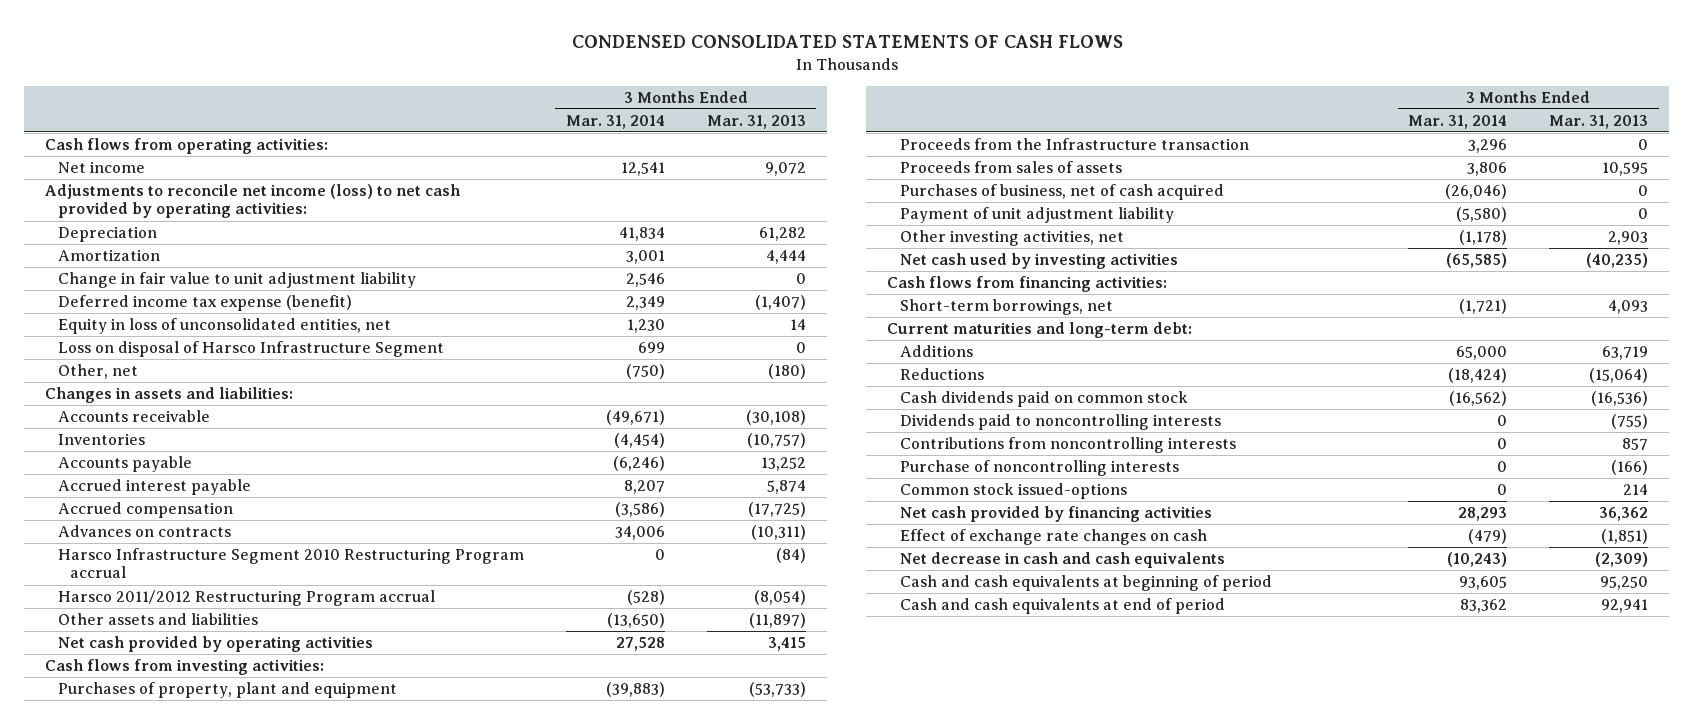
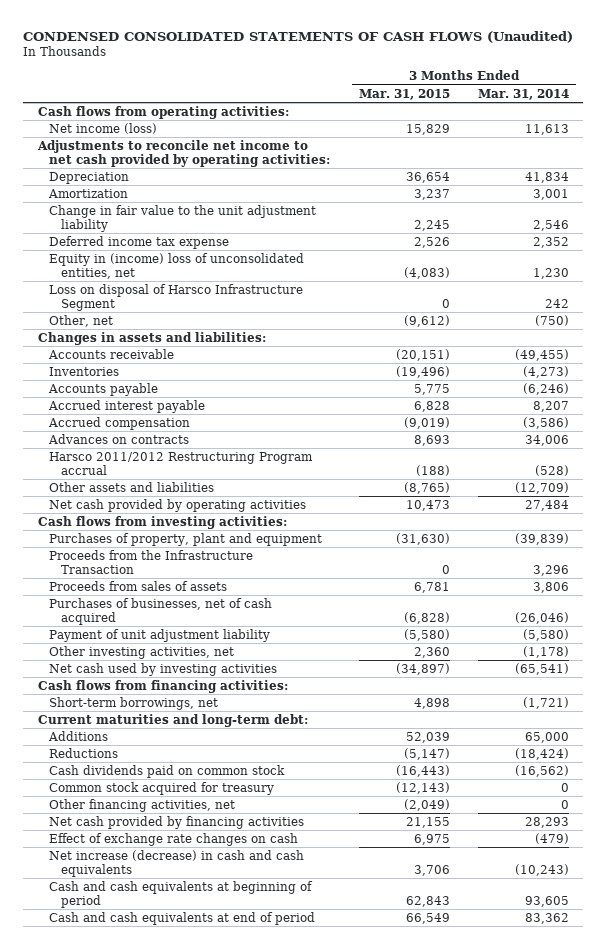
- CONDENSED CONSOLIDATED STATEMENTS OF CASH FLOWS
+ CONDENSED CONSOLIDATED STATEMENTS OF CASH FLOWS (Unaudited)
- | 3 Months Ended Mar. 31, 2014 | 3 Months Ended Mar. 31, 2013
+ | 3 Months Ended Mar. 31, 2015 | 3 Months Ended Mar. 31, 2014
- Net income | 12,541 | 9,072
- Adjustments to reconcile net income (loss) to net cash provided by operating activities:
+ Net income (loss) | 15,829 | 11,613
+ Adjustments to reconcile net income to net cash provided by operating activities:
- Change in fair value to unit adjustment liability | 2,546 | 0
- Deferred income tax expense (benefit) | 2,349 | (1,407)
- Equity in loss of unconsolidated entities, net | 1,230 | 14
- Loss on disposal of Harsco Infrastructure Segment | 699 | 0
+ Change in fair value to the unit adjustment liability | 2,245 | 2,546
+ Deferred income tax expense | 2,526 | 2,352
+ Equity in (income) loss of unconsolidated entities, net | (4,083) | 1,230
+ Loss on disposal of Harsco Infrastructure Segment | 0 | 242
- Accounts receivable | (49,671) | (30,108)
- Inventories | (4,454) | (10,757)
+ Accounts receivable | (20,151) | (49,455)
+ Inventories | (19,496) | (4,273)
- Harsco Infrastructure Segment 2010 Restructuring Program accrual | 0 | (84)
- Other assets and liabilities | (13,650) | (11,897)
- Net cash provided by operating activities | 27,528 | 3,415
+ Other assets and liabilities | (8,765) | (12,709)
+ Net cash provided by operating activities | 10,473 | 27,484
- Purchases of property, plant and equipment | (39,883) | (53,733)
- Proceeds from the Infrastructure transaction | 3,296 | 0
+ Purchases of property, plant and equipment | (31,630) | (39,839)
+ Proceeds from the Infrastructure Transaction | 0 | 3,296
- Purchases of business, net of cash acquired | (26,046) | 0
+ Purchases of businesses, net of cash acquired | (6,828) | (26,046)
- Net cash used by investing activities | (65,585) | (40,235)
+ Net cash used by investing activities | (34,897) | (65,541)
- Dividends paid to noncontrolling interests | 0 | (755)
- Contributions from noncontrolling interests | 0 | 857
- Purchase of noncontrolling interests | 0 | (166)
- Common stock issued-options | 0 | 214
+ Common stock acquired for treasury | (12,143) | 0
+ Other financing activities, net | (2,049) | 0
- Net decrease in cash and cash equivalents | (10,243) | (2,309)
+ Net increase (decrease) in cash and cash equivalents | 3,706 | (10,243)

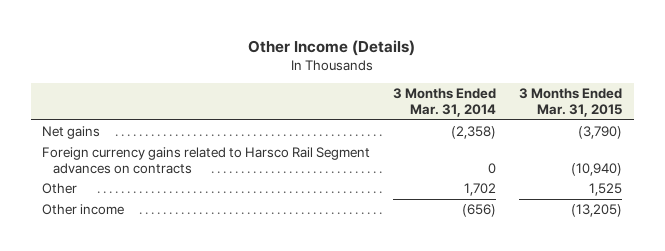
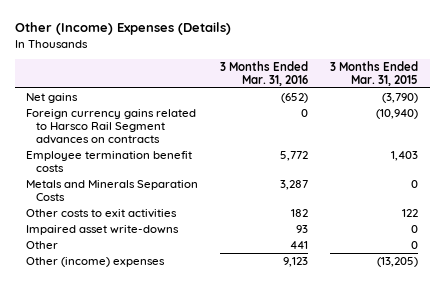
- Other Income (Details)
+ Other (Income) Expenses (Details)
- | 3 Months Ended Mar. 31, 2014 | 3 Months Ended Mar. 31, 2015
+ | 3 Months Ended Mar. 31, 2016 | 3 Months Ended Mar. 31, 2015
- Other | 1,702 | 1,525
- Other income | (656) | (13,205)
+ Employee termination benefit costs | 5,772 | 1,403
+ Metals and Minerals Separation Costs | 3,287 | 0
+ Other costs to exit activities | 182 | 122
+ Impaired asset write-downs | 93 | 0
+ Other | 441 | 0
+ Other (income) expenses | 9,123 | (13,205)

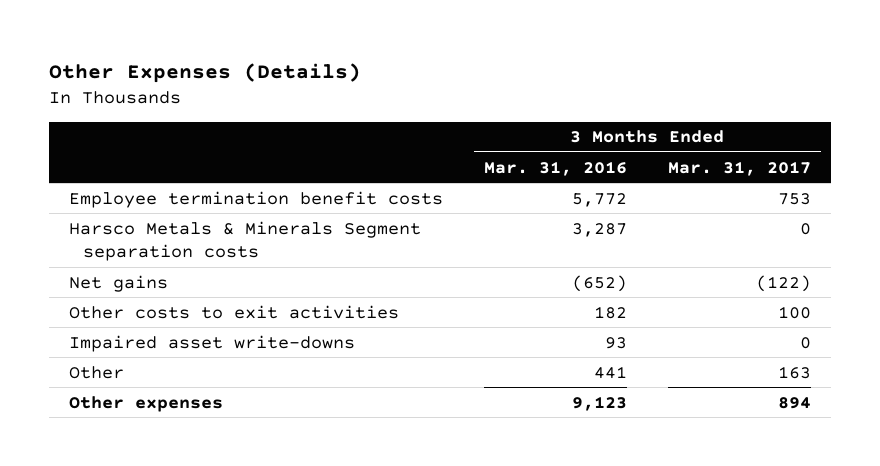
- Other (Income) Expenses (Details)
+ Other Expenses (Details)
- | 3 Months Ended Mar. 31, 2016 | 3 Months Ended Mar. 31, 2015
+ | 3 Months Ended Mar. 31, 2016 | 3 Months Ended Mar. 31, 2017
- Foreign currency gains related to Harsco Rail Segment advances on contracts | 0 | (10,940)
- Metals and Minerals Separation Costs | 3,287 | 0
+ Harsco Metals & Minerals Segment separation costs | 3,287 | 0
moved down: Net gains | (652) | (122)
- Other (income) expenses | 9,123 | (13,205)
+ Other expenses | 9,123 | 894

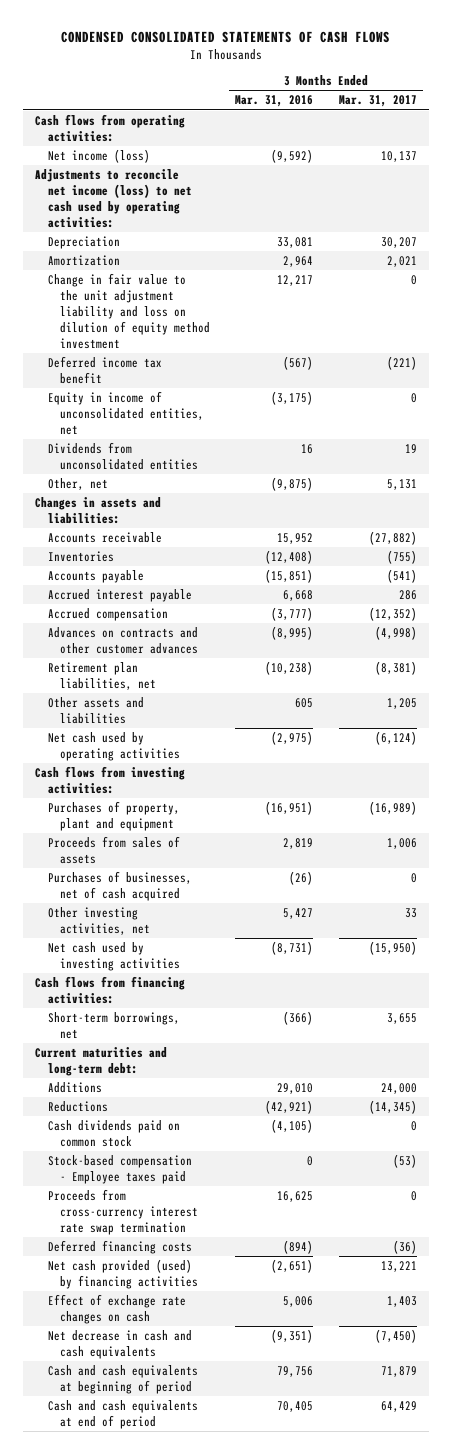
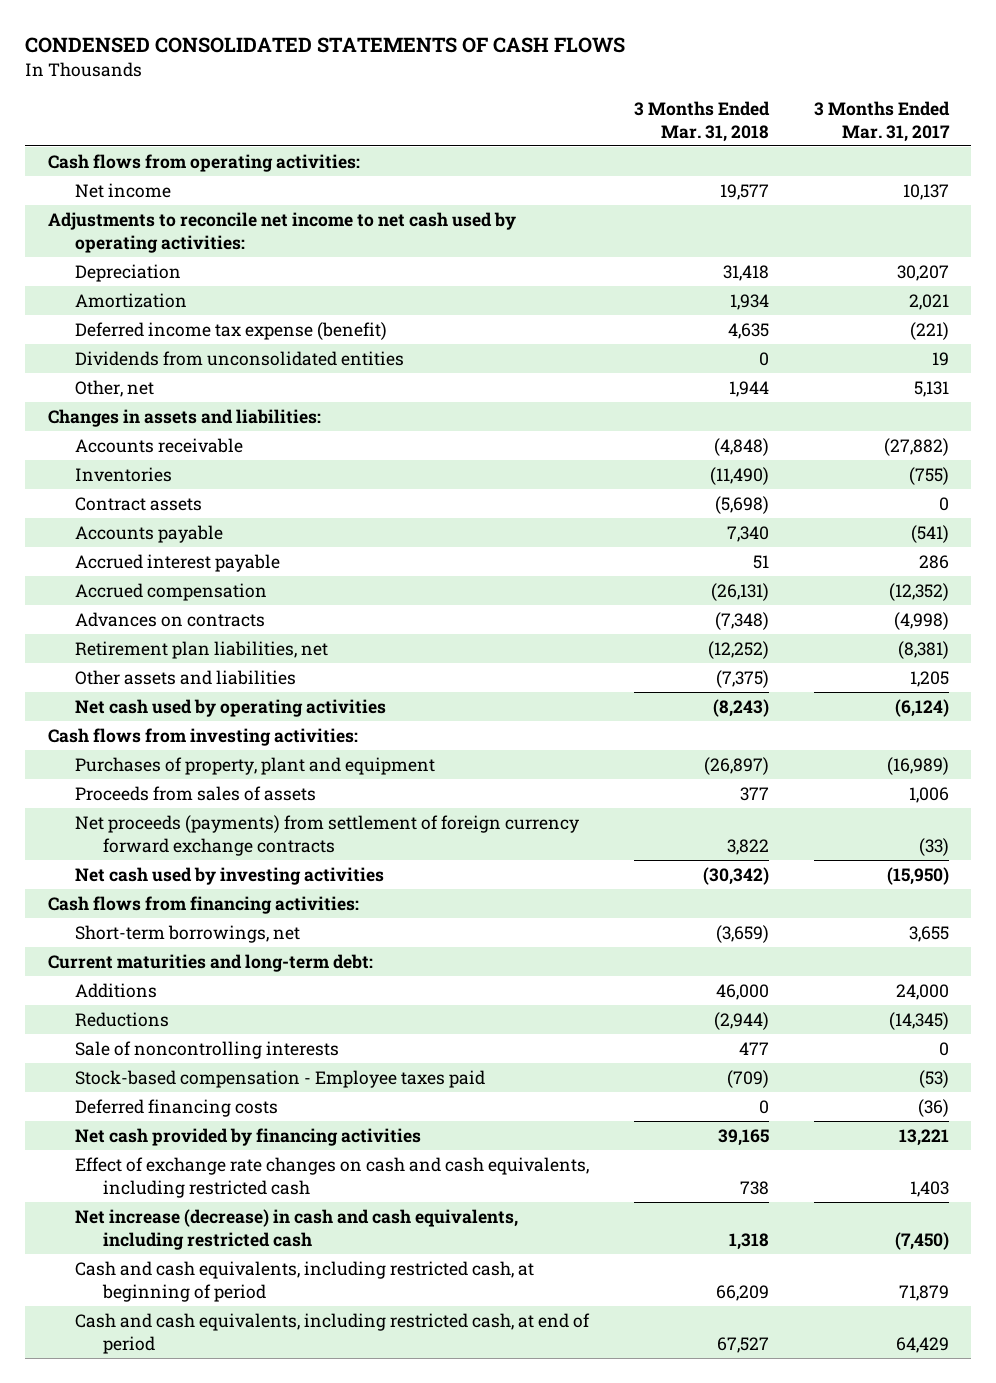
- | 3 Months Ended Mar. 31, 2016 | 3 Months Ended Mar. 31, 2017
+ | 3 Months Ended Mar. 31, 2018 | 3 Months Ended Mar. 31, 2017
- Net income (loss) | (9,592) | 10,137
- Adjustments to reconcile net income (loss) to net cash used by operating activities:
+ Net income | 19,577 | 10,137
+ Adjustments to reconcile net income to net cash used by operating activities:
- Change in fair value to the unit adjustment liability and loss on dilution of equity method investment | 12,217 | 0
- Deferred income tax benefit | (567) | (221)
- Equity in income of unconsolidated entities, net | (3,175) | 0
+ Deferred income tax expense (benefit) | 4,635 | (221)
+ Contract assets | (5,698) | 0
- Advances on contracts and other customer advances | (8,995) | (4,998)
+ Advances on contracts | (7,348) | (4,998)
- Purchases of businesses, net of cash acquired | (26) | 0
- Other investing activities, net | 5,427 | 33
+ Net proceeds (payments) from settlement of foreign currency forward exchange contracts | 3,822 | (33)
- Cash dividends paid on common stock | (4,105) | 0
+ Sale of noncontrolling interests | 477 | 0
- Proceeds from cross-currency interest rate swap termination | 16,625 | 0
- Net cash provided (used) by financing activities | (2,651) | 13,221
- Effect of exchange rate changes on cash | 5,006 | 1,403
- Net decrease in cash and cash equivalents | (9,351) | (7,450)
- Cash and cash equivalents at beginning of period | 79,756 | 71,879
- Cash and cash equivalents at end of period | 70,405 | 64,429
+ Net cash provided by financing activities | 39,165 | 13,221
+ Effect of exchange rate changes on cash and cash equivalents, including restricted cash | 738 | 1,403
+ Net increase (decrease) in cash and cash equivalents, including restricted cash | 1,318 | (7,450)
+ Cash and cash equivalents, including restricted cash, at beginning of period | 66,209 | 71,879
+ Cash and cash equivalents, including restricted cash, at end of period | 67,527 | 64,429

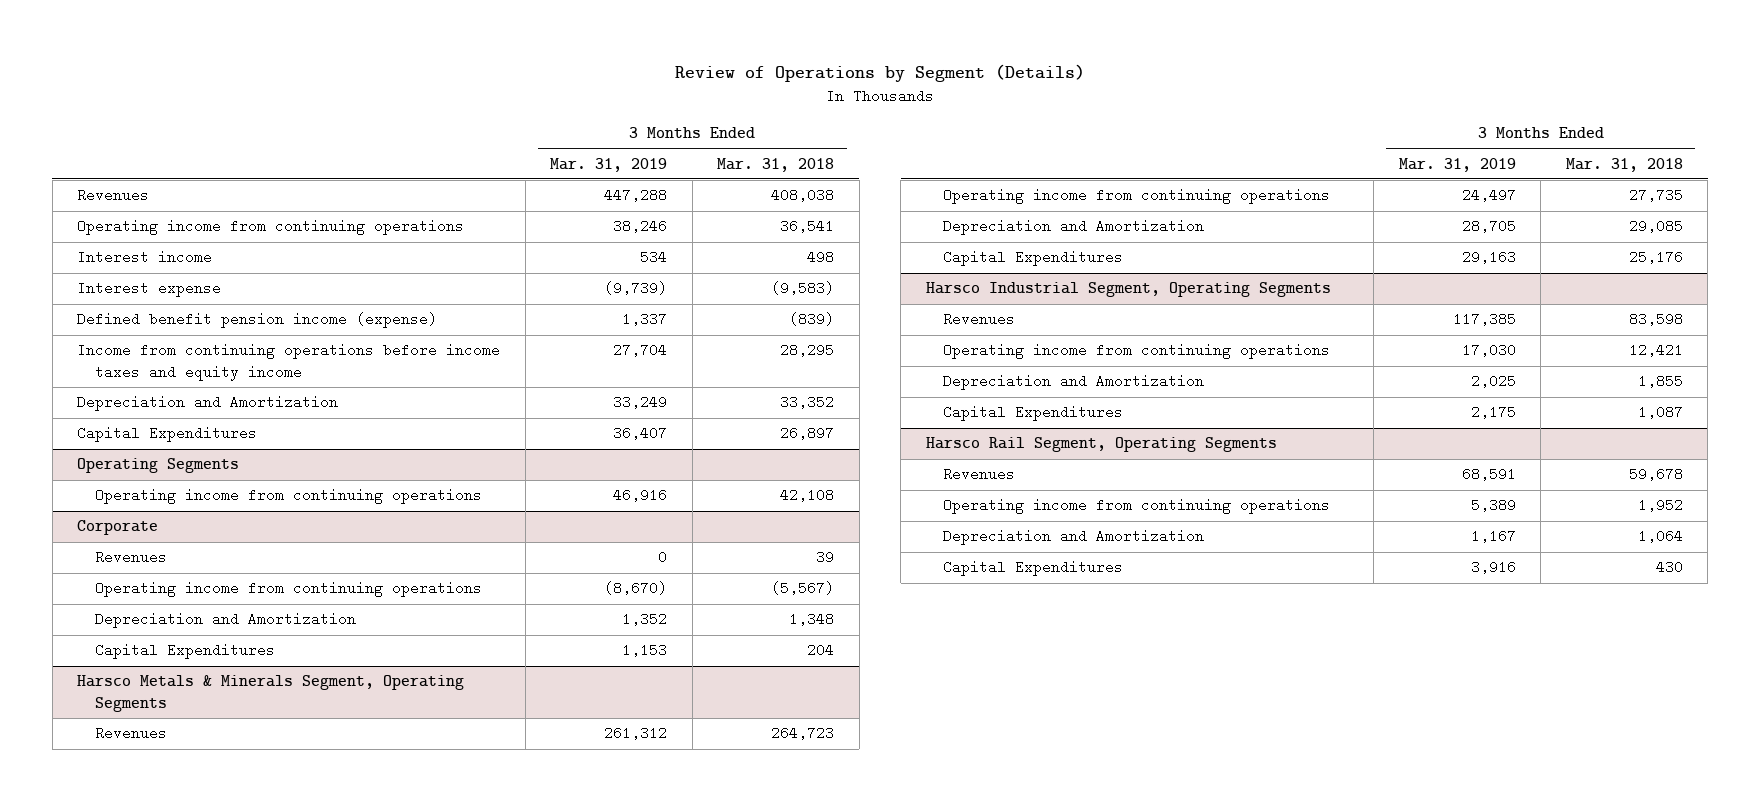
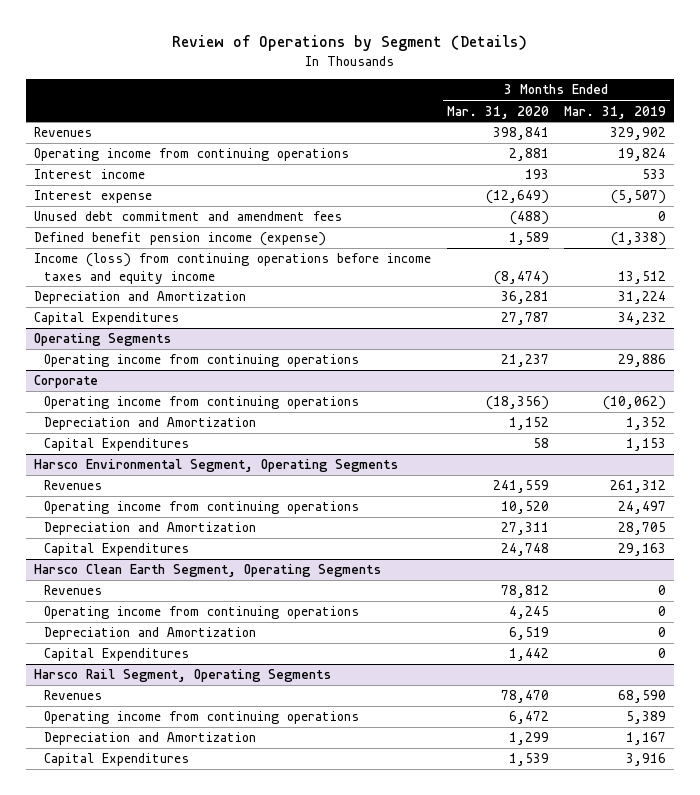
- | 3 Months Ended Mar. 31, 2019 | 3 Months Ended Mar. 31, 2018
+ | 3 Months Ended Mar. 31, 2020 | 3 Months Ended Mar. 31, 2019
- Revenues | 447,288 | 408,038
- Operating income from continuing operations | 38,246 | 36,541
- Interest income | 534 | 498
- Interest expense | (9,739) | (9,583)
- Defined benefit pension income (expense) | 1,337 | (839)
- Income from continuing operations before income taxes and equity income | 27,704 | 28,295
- Depreciation and Amortization | 33,249 | 33,352
- Capital Expenditures | 36,407 | 26,897
+ Revenues | 398,841 | 329,902
+ Operating income from continuing operations | 2,881 | 19,824
+ Interest income | 193 | 533
+ Interest expense | (12,649) | (5,507)
+ Unused debt commitment and amendment fees | (488) | 0
+ Defined benefit pension income (expense) | 1,589 | (1,338)
+ Income (loss) from continuing operations before income taxes and equity income | (8,474) | 13,512
+ Depreciation and Amortization | 36,281 | 31,224
+ Capital Expenditures | 27,787 | 34,232
@ Operating Segments
- Operating income from continuing operations | 46,916 | 42,108
+ Operating income from continuing operations | 21,237 | 29,886
@ Corporate
- Revenues | 0 | 39
- Operating income from continuing operations | (8,670) | (5,567)
+ Operating income from continuing operations | (18,356) | (10,062)
- Harsco Metals & Minerals Segment, Operating Segments
+ Harsco Environmental Segment, Operating Segments
- Harsco Industrial Segment, Operating Segments
- Revenues | 117,385 | 83,598
- Operating income from continuing operations | 17,030 | 12,421
- Depreciation and Amortization | 2,025 | 1,855
- Capital Expenditures | 2,175 | 1,087
+ Harsco Clean Earth Segment, Operating Segments
+ Revenues | 78,812 | 0
+ Operating income from continuing operations | 4,245 | 0
+ Depreciation and Amortization | 6,519 | 0
+ Capital Expenditures | 1,442 | 0
@ Harsco Rail Segment, Operating Segments
- Revenues | 68,591 | 59,678
+ Revenues | 78,470 | 68,590

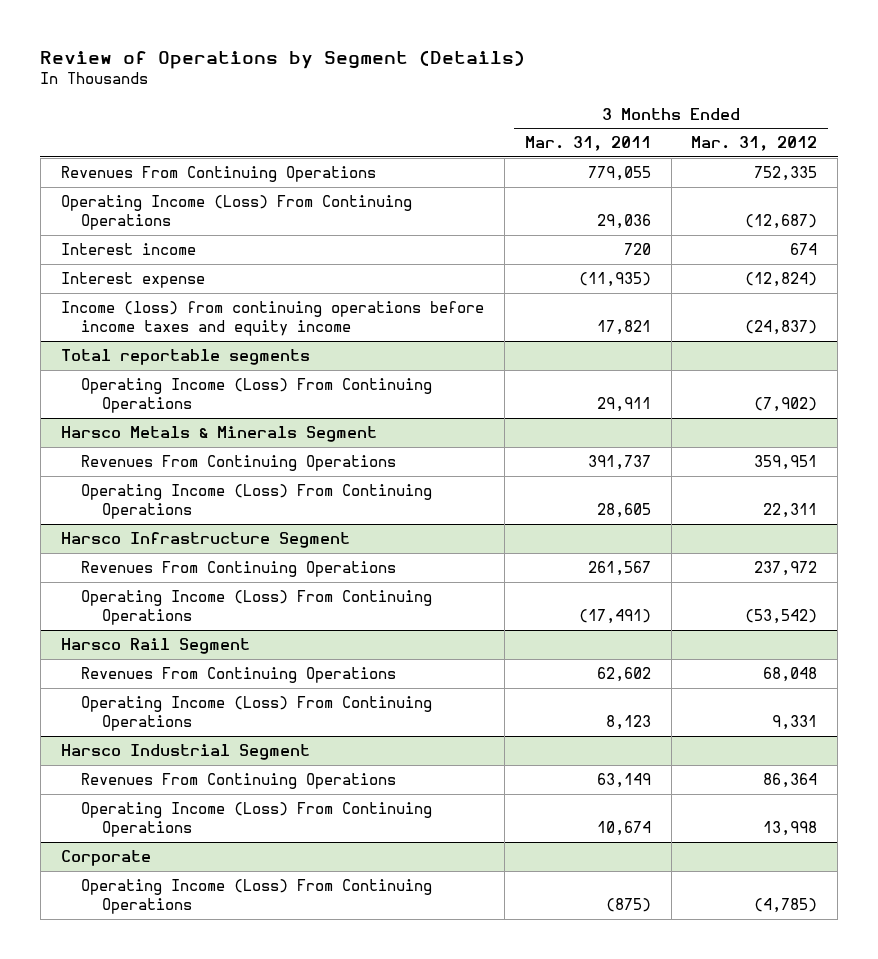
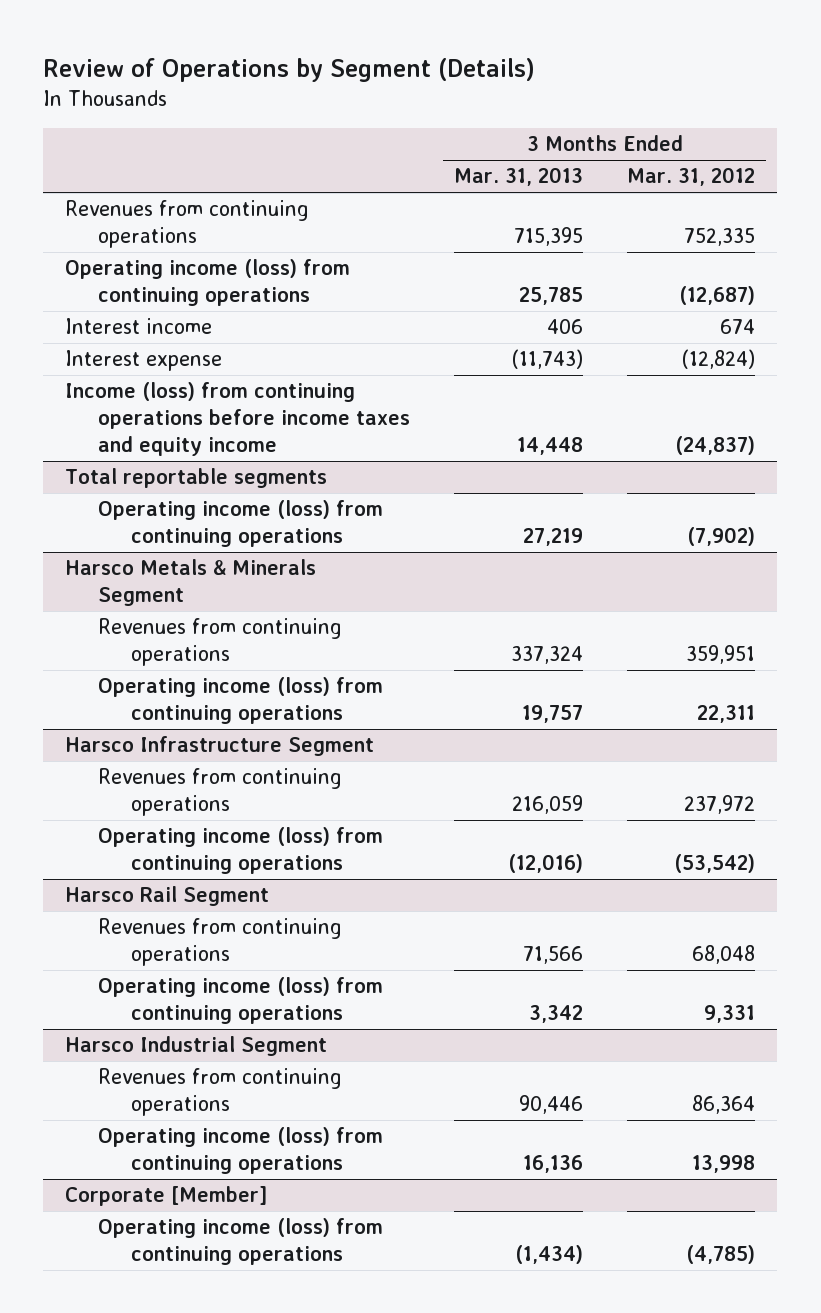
- | 3 Months Ended Mar. 31, 2011 | 3 Months Ended Mar. 31, 2012
+ | 3 Months Ended Mar. 31, 2013 | 3 Months Ended Mar. 31, 2012
- Revenues From Continuing Operations | 779,055 | 752,335
- Operating Income (Loss) From Continuing Operations | 29,036 | (12,687)
+ Revenues from continuing operations | 715,395 | 752,335
+ Operating income (loss) from continuing operations | 25,785 | (12,687)
@ Total reportable segments
- Operating Income (Loss) From Continuing Operations | 29,911 | (7,902)
+ Operating income (loss) from continuing operations | 27,219 | (7,902)
@ Harsco Metals & Minerals Segment
- Revenues From Continuing Operations | 391,737 | 359,951
- Operating Income (Loss) From Continuing Operations | 28,605 | 22,311
+ Revenues from continuing operations | 337,324 | 359,951
+ Operating income (loss) from continuing operations | 19,757 | 22,311
@ Harsco Infrastructure Segment
- Revenues From Continuing Operations | 261,567 | 237,972
- Operating Income (Loss) From Continuing Operations | (17,491) | (53,542)
+ Revenues from continuing operations | 216,059 | 237,972
+ Operating income (loss) from continuing operations | (12,016) | (53,542)
@ Harsco Rail Segment
- Revenues From Continuing Operations | 62,602 | 68,048
- Operating Income (Loss) From Continuing Operations | 8,123 | 9,331
+ Revenues from continuing operations | 71,566 | 68,048
+ Operating income (loss) from continuing operations | 3,342 | 9,331
@ Harsco Industrial Segment
- Revenues From Continuing Operations | 63,149 | 86,364
- Operating Income (Loss) From Continuing Operations | 10,674 | 13,998
- Corporate
- Operating Income (Loss) From Continuing Operations | (875) | (4,785)
@ Harsco Industrial Segment
+ Revenues from continuing operations | 90,446 | 86,364
+ Operating income (loss) from continuing operations | 16,136 | 13,998
+ Corporate [Member]
+ Operating income (loss) from continuing operations | (1,434) | (4,785)

